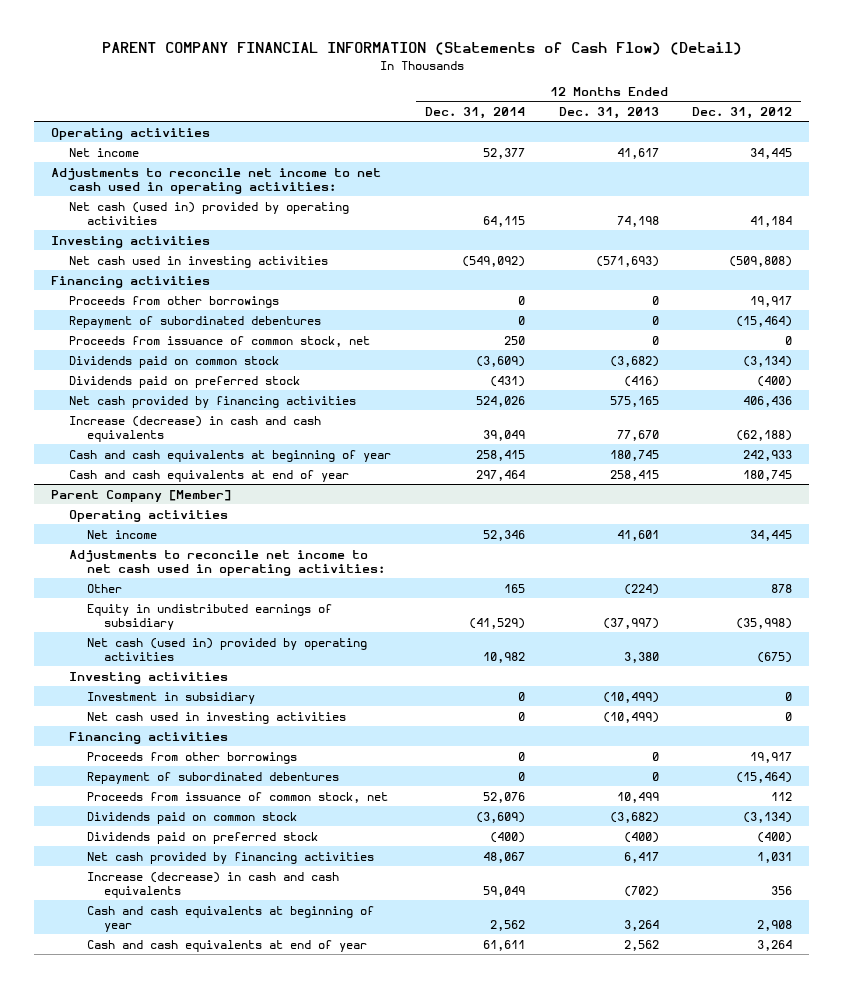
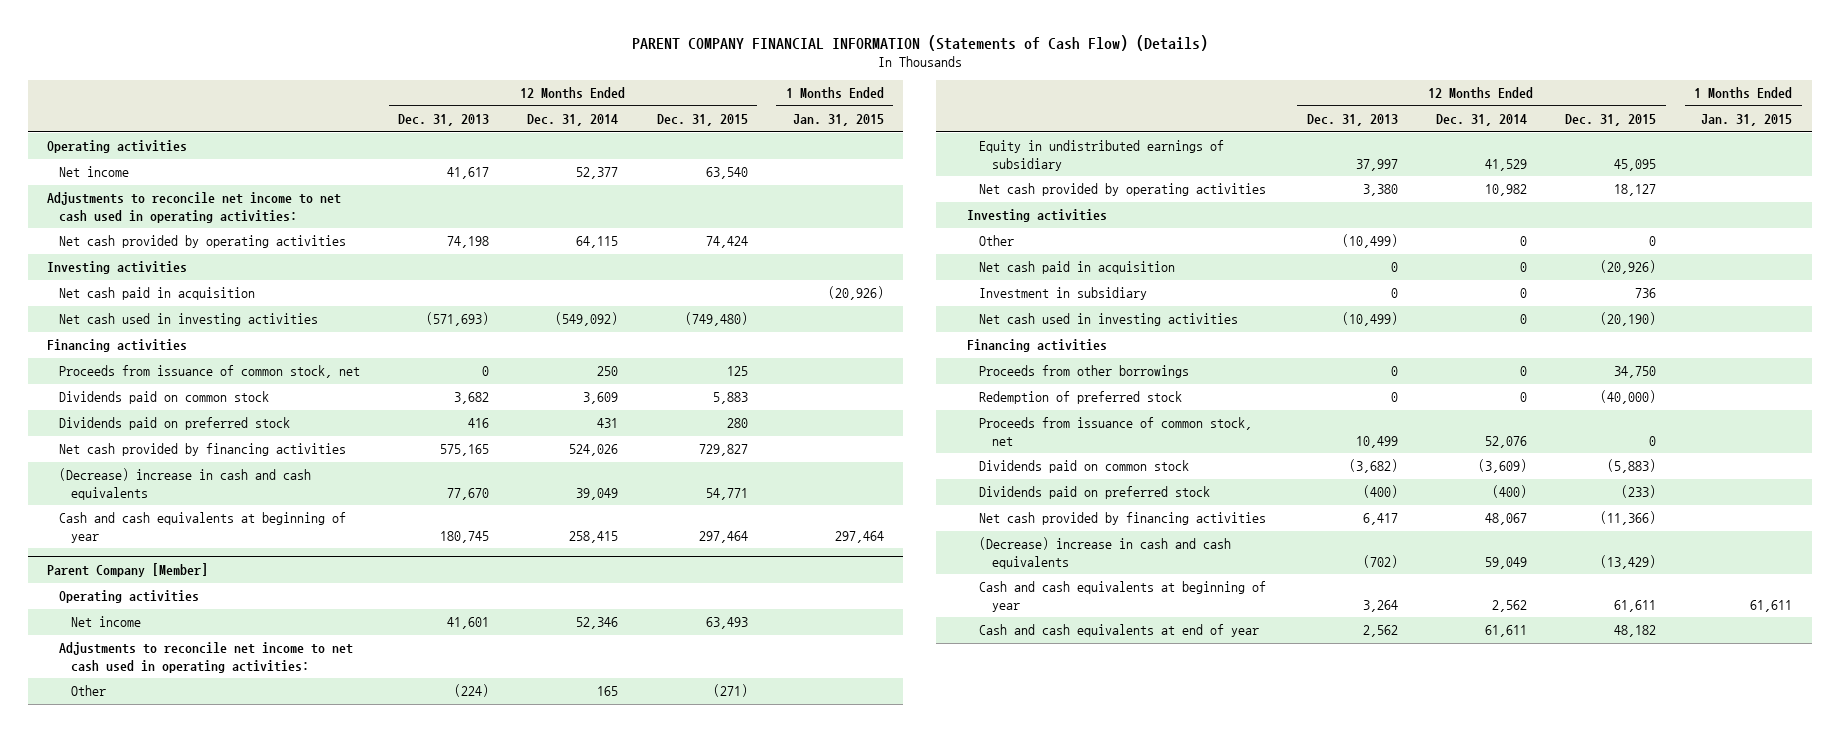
- PARENT COMPANY FINANCIAL INFORMATION (Statements of Cash Flow) (Detail)
+ PARENT COMPANY FINANCIAL INFORMATION (Statements of Cash Flow) (Details)
- | 12 Months Ended Dec. 31, 2014 | 12 Months Ended Dec. 31, 2013 | 12 Months Ended Dec. 31, 2012
+ | 12 Months Ended Dec. 31, 2013 | 12 Months Ended Dec. 31, 2014 | 12 Months Ended Dec. 31, 2015 | 1 Months Ended Jan. 31, 2015
- Net cash (used in) provided by operating activities | 64,115 | 74,198 | 41,184
+ Net cash provided by operating activities | 74,198 | 64,115 | 74,424 |
+ Net cash paid in acquisition | | | | (20,926)
- Proceeds from other borrowings | 0 | 0 | 19,917
- Repayment of subordinated debentures | 0 | 0 | (15,464)
- Dividends paid on common stock | (3,609) | (3,682) | (3,134)
- Dividends paid on preferred stock | (431) | (416) | (400)
+ Dividends paid on common stock | 3,682 | 3,609 | 5,883 |
+ Dividends paid on preferred stock | 416 | 431 | 280 |
- Increase (decrease) in cash and cash equivalents | 39,049 | 77,670 | (62,188)
+ (Decrease) increase in cash and cash equivalents | 77,670 | 39,049 | 54,771 |
- Cash and cash equivalents at end of year | 297,464 | 258,415 | 180,745
@ Parent Company [Member]
- Equity in undistributed earnings of subsidiary | (41,529) | (37,997) | (35,998)
- Net cash (used in) provided by operating activities | 10,982 | 3,380 | (675)
+ Equity in undistributed earnings of subsidiary | 37,997 | 41,529 | 45,095 |
+ Net cash provided by operating activities | 3,380 | 10,982 | 18,127 |
- Investment in subsidiary | 0 | (10,499) | 0
+ Other | (10,499) | 0 | 0 |
+ Net cash paid in acquisition | 0 | 0 | (20,926) |
+ Investment in subsidiary | 0 | 0 | 736 |
- Repayment of subordinated debentures | 0 | 0 | (15,464)
+ Redemption of preferred stock | 0 | 0 | (40,000) |
- Increase (decrease) in cash and cash equivalents | 59,049 | (702) | 356
+ (Decrease) increase in cash and cash equivalents | (702) | 59,049 | (13,429) |

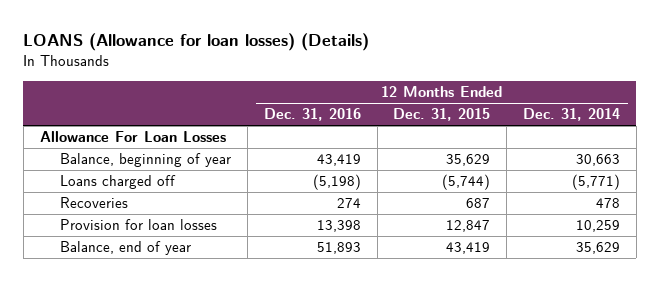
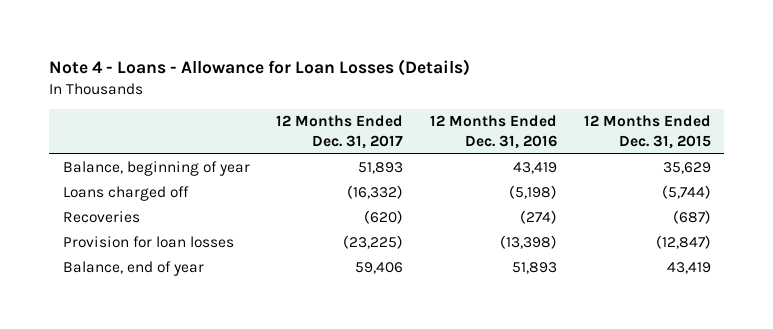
- LOANS (Allowance for loan losses) (Details)
+ Note 4 - Loans - Allowance for Loan Losses (Details)
- | 12 Months Ended Dec. 31, 2016 | 12 Months Ended Dec. 31, 2015 | 12 Months Ended Dec. 31, 2014
+ | 12 Months Ended Dec. 31, 2017 | 12 Months Ended Dec. 31, 2016 | 12 Months Ended Dec. 31, 2015
- Allowance For Loan Losses
- Recoveries | 274 | 687 | 478
- Provision for loan losses | 13,398 | 12,847 | 10,259
+ Recoveries | (620) | (274) | (687)
+ Provision for loan losses | (23,225) | (13,398) | (12,847)

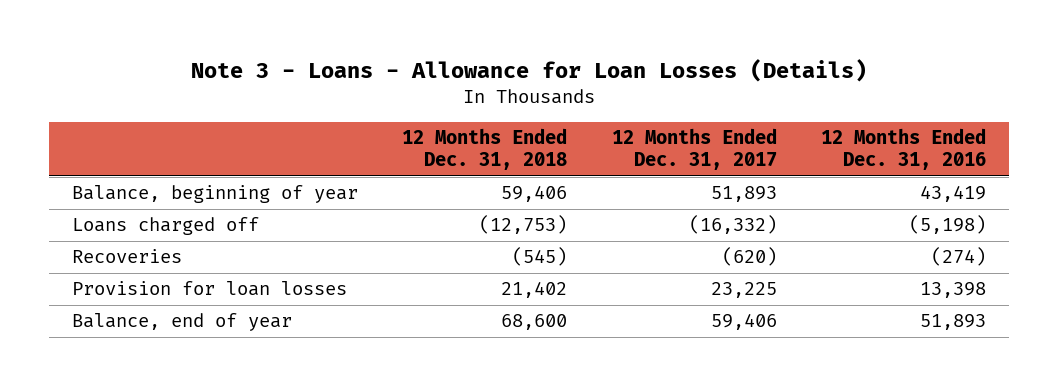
- Note 4 - Loans - Allowance for Loan Losses (Details)
+ Note 3 - Loans - Allowance for Loan Losses (Details)
- | 12 Months Ended Dec. 31, 2017 | 12 Months Ended Dec. 31, 2016 | 12 Months Ended Dec. 31, 2015
+ | 12 Months Ended Dec. 31, 2018 | 12 Months Ended Dec. 31, 2017 | 12 Months Ended Dec. 31, 2016
- Provision for loan losses | (23,225) | (13,398) | (12,847)
+ Provision for loan losses | 21,402 | 23,225 | 13,398

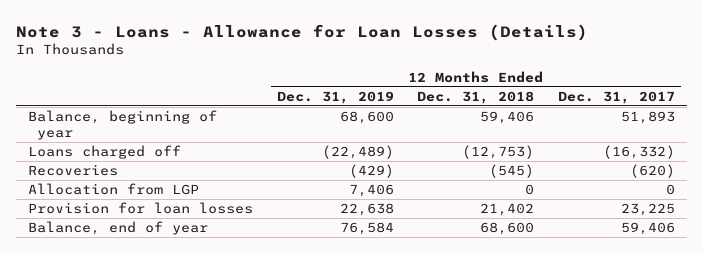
- | 12 Months Ended Dec. 31, 2018 | 12 Months Ended Dec. 31, 2017 | 12 Months Ended Dec. 31, 2016
+ | 12 Months Ended Dec. 31, 2019 | 12 Months Ended Dec. 31, 2018 | 12 Months Ended Dec. 31, 2017
+ Allocation from LGP | 7,406 | 0 | 0

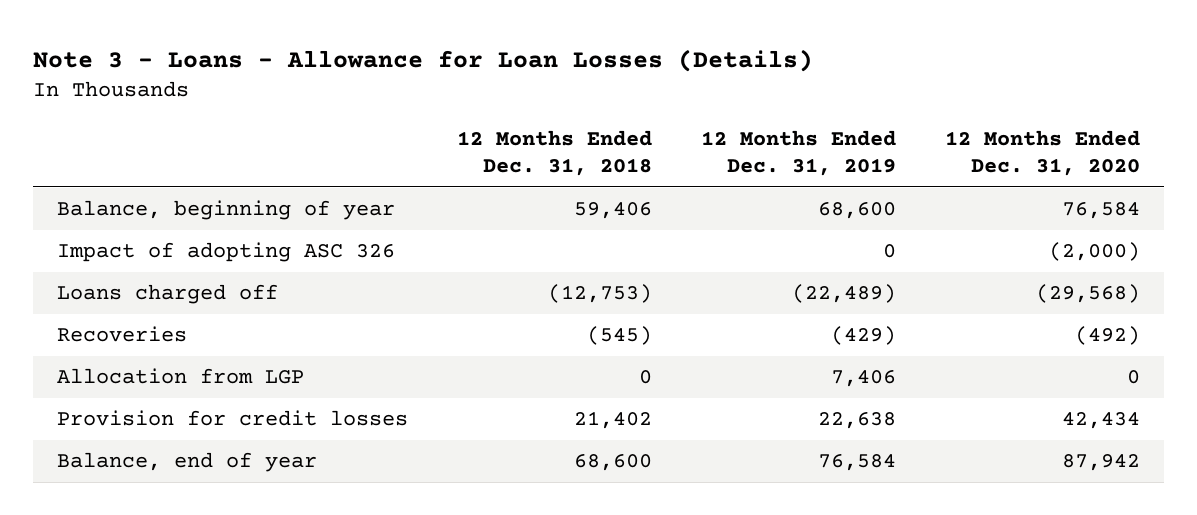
- | 12 Months Ended Dec. 31, 2019 | 12 Months Ended Dec. 31, 2018 | 12 Months Ended Dec. 31, 2017
+ | 12 Months Ended Dec. 31, 2018 | 12 Months Ended Dec. 31, 2019 | 12 Months Ended Dec. 31, 2020
+ Impact of adopting ASC 326 | | 0 | (2,000)
- Provision for loan losses | 22,638 | 21,402 | 23,225
+ Provision for credit losses | 21,402 | 22,638 | 42,434

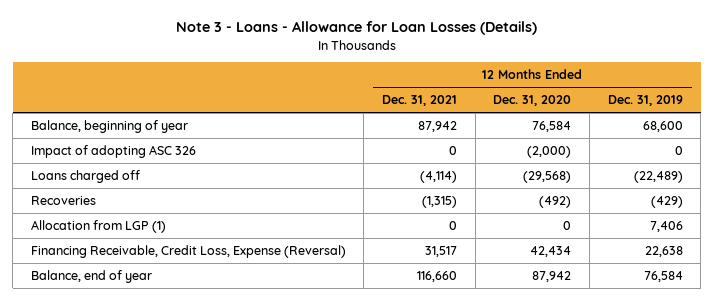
- | 12 Months Ended Dec. 31, 2018 | 12 Months Ended Dec. 31, 2019 | 12 Months Ended Dec. 31, 2020
+ | 12 Months Ended Dec. 31, 2021 | 12 Months Ended Dec. 31, 2020 | 12 Months Ended Dec. 31, 2019
- Allocation from LGP | 0 | 7,406 | 0
- Provision for credit losses | 21,402 | 22,638 | 42,434
+ Allocation from LGP (1) | 0 | 0 | 7,406
+ Financing Receivable, Credit Loss, Expense (Reversal) | 31,517 | 42,434 | 22,638

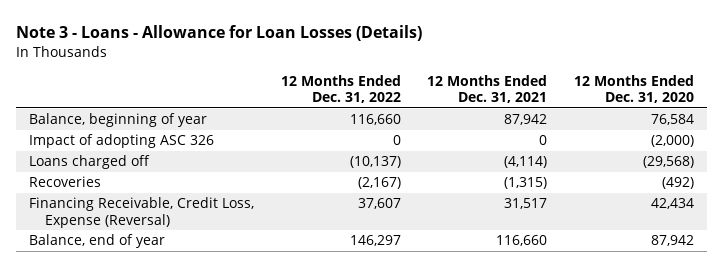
- | 12 Months Ended Dec. 31, 2021 | 12 Months Ended Dec. 31, 2020 | 12 Months Ended Dec. 31, 2019
+ | 12 Months Ended Dec. 31, 2022 | 12 Months Ended Dec. 31, 2021 | 12 Months Ended Dec. 31, 2020
- Allocation from LGP (1) | 0 | 0 | 7,406

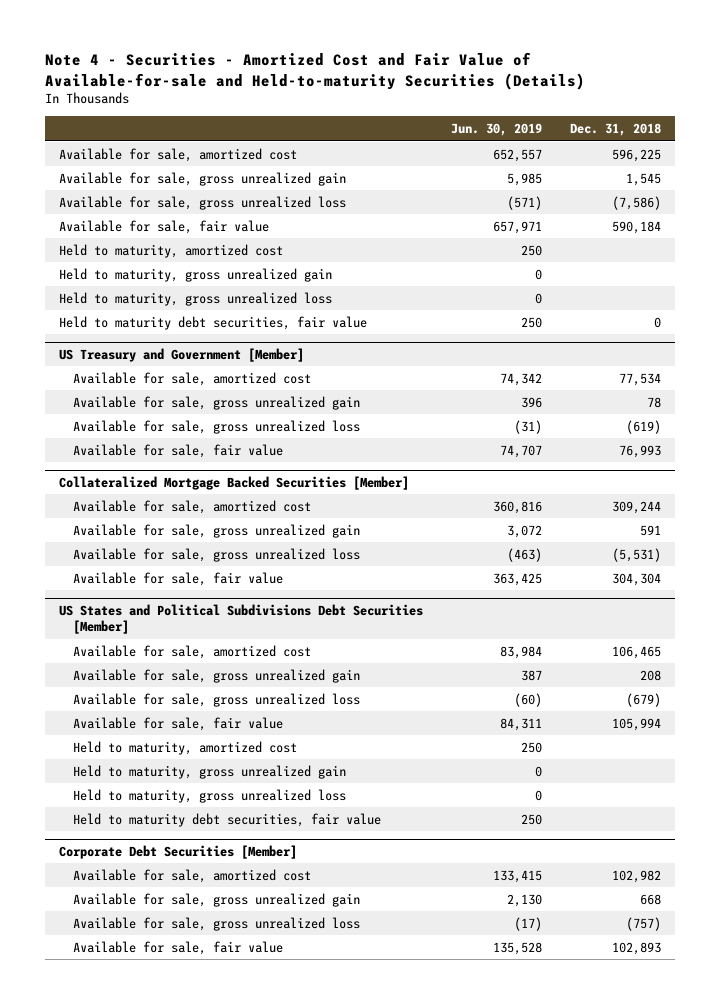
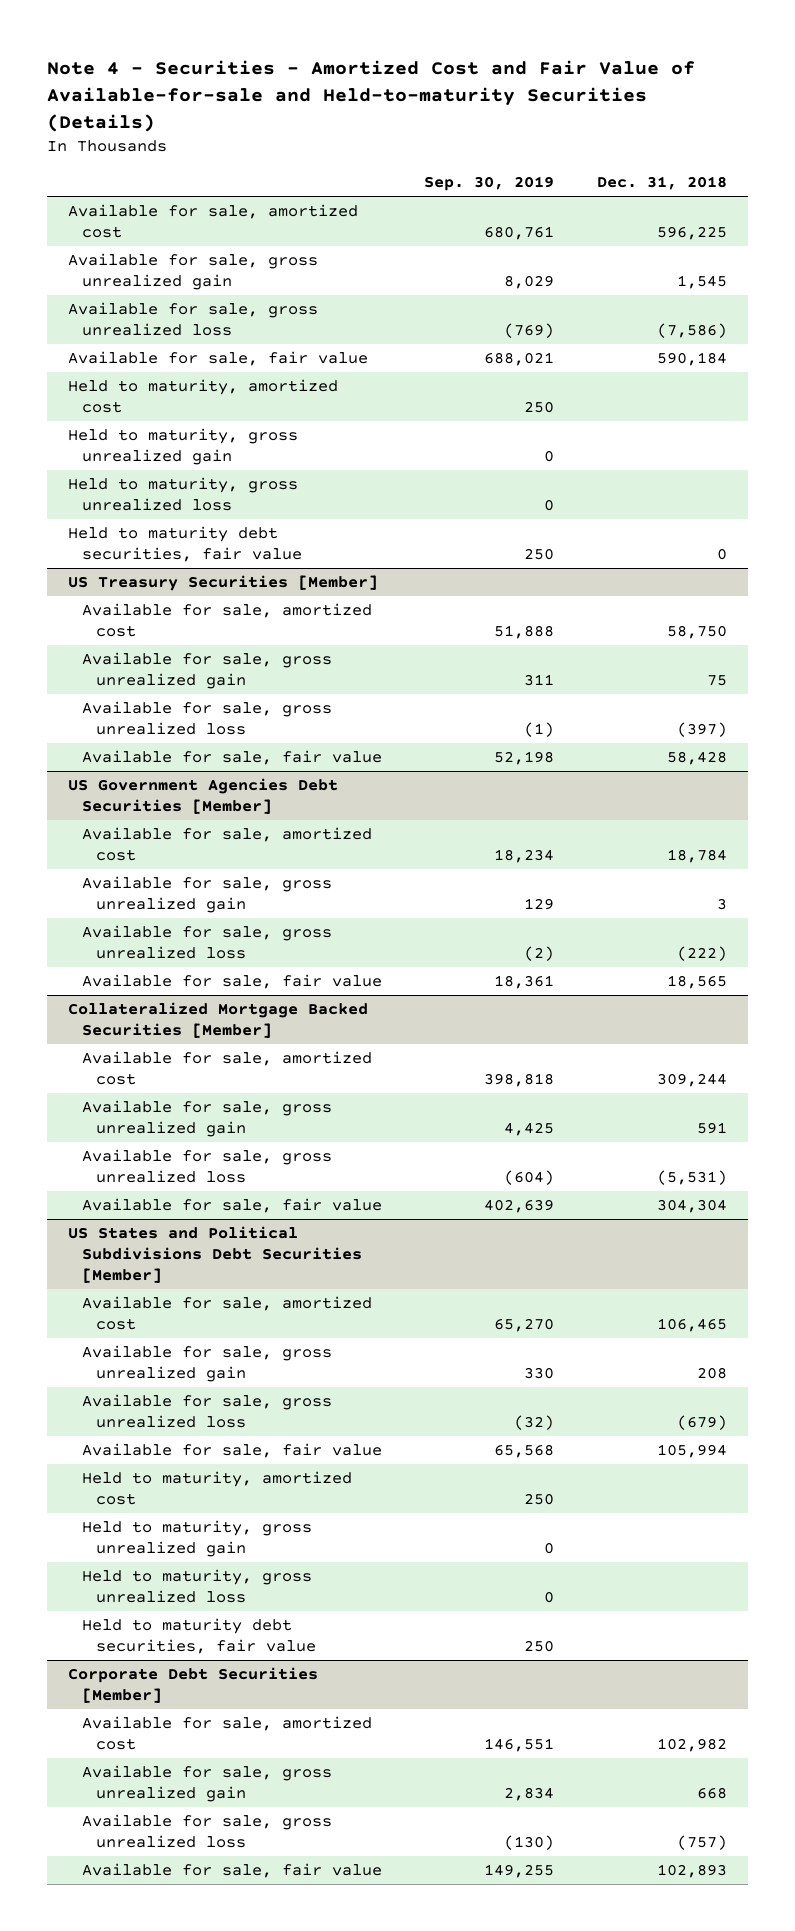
- | Jun. 30, 2019 | Dec. 31, 2018
+ | Sep. 30, 2019 | Dec. 31, 2018
- US Treasury and Government [Member]
- Available for sale, amortized cost | 74,342 | 77,534
- Available for sale, gross unrealized gain | 396 | 78
- Available for sale, gross unrealized loss | (31) | (619)
- Available for sale, fair value | 74,707 | 76,993
+ US Treasury Securities [Member]
+ Available for sale, amortized cost | 51,888 | 58,750
+ Available for sale, gross unrealized gain | 311 | 75
+ Available for sale, gross unrealized loss | (1) | (397)
+ Available for sale, fair value | 52,198 | 58,428
+ US Government Agencies Debt Securities [Member]
+ Available for sale, amortized cost | 18,234 | 18,784
+ Available for sale, gross unrealized gain | 129 | 3
+ Available for sale, gross unrealized loss | (2) | (222)
+ Available for sale, fair value | 18,361 | 18,565

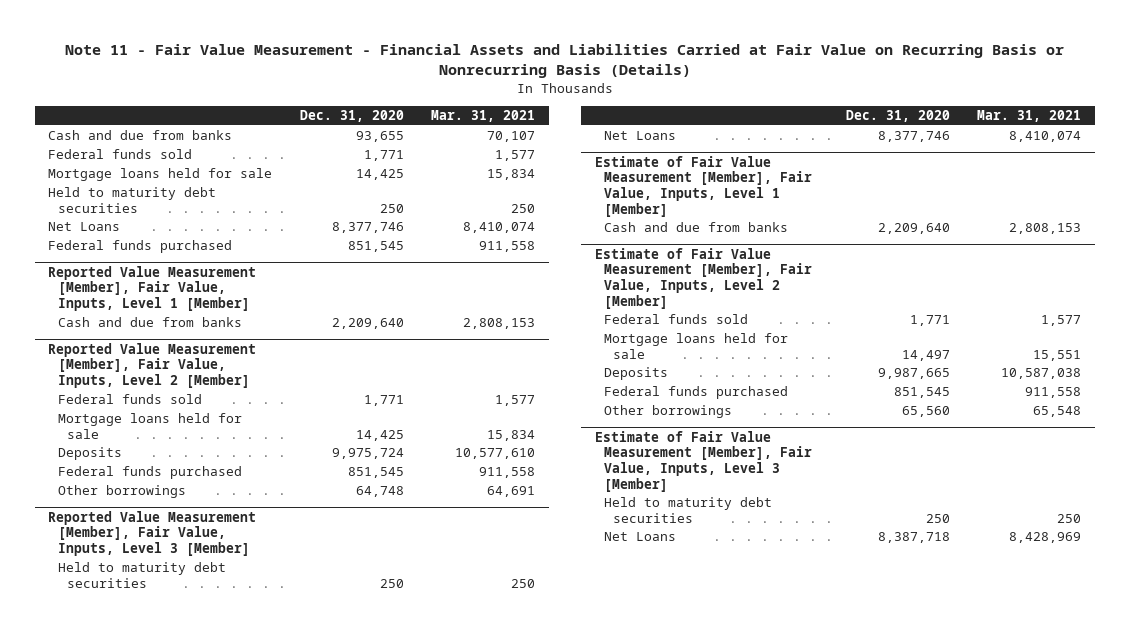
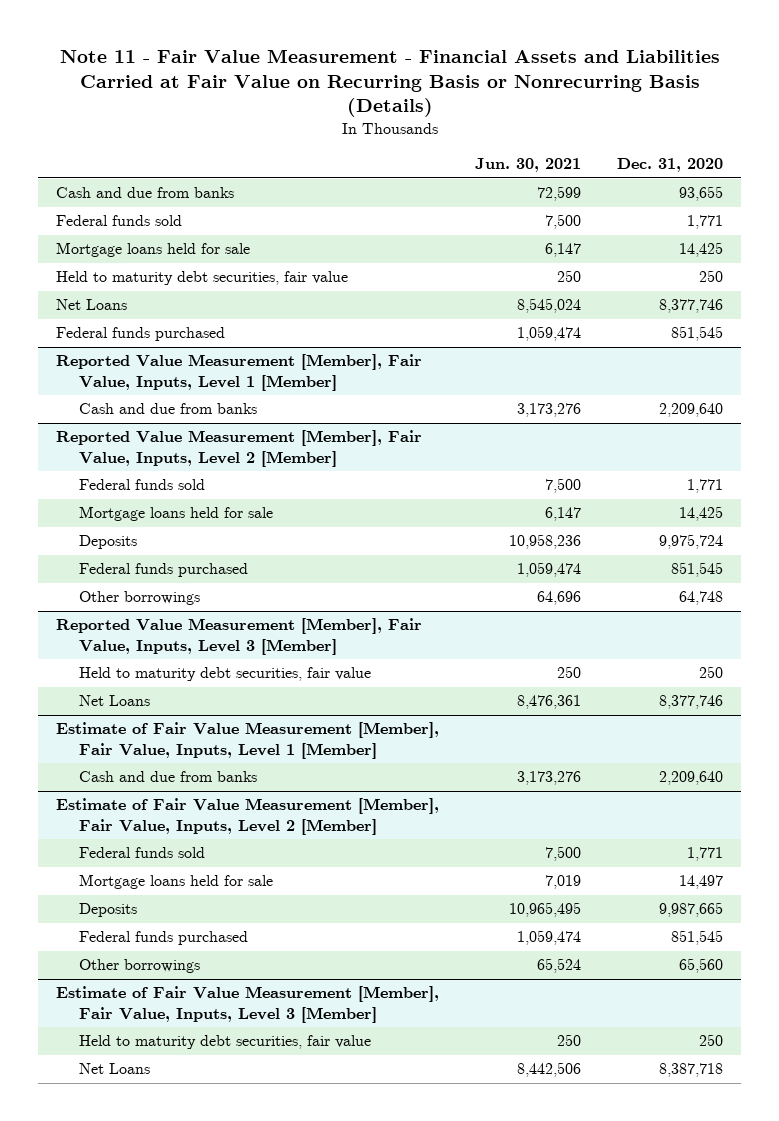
- | Dec. 31, 2020 | Mar. 31, 2021
+ | Jun. 30, 2021 | Dec. 31, 2020
- Held to maturity debt securities | 250 | 250
+ Held to maturity debt securities, fair value | 250 | 250
@ Reported Value Measurement [Member], Fair Value, Inputs, Level 3 [Member]
- Held to maturity debt securities | 250 | 250
+ Held to maturity debt securities, fair value | 250 | 250
@ Estimate of Fair Value Measurement [Member], Fair Value, Inputs, Level 3 [Member]
- Held to maturity debt securities | 250 | 250
+ Held to maturity debt securities, fair value | 250 | 250

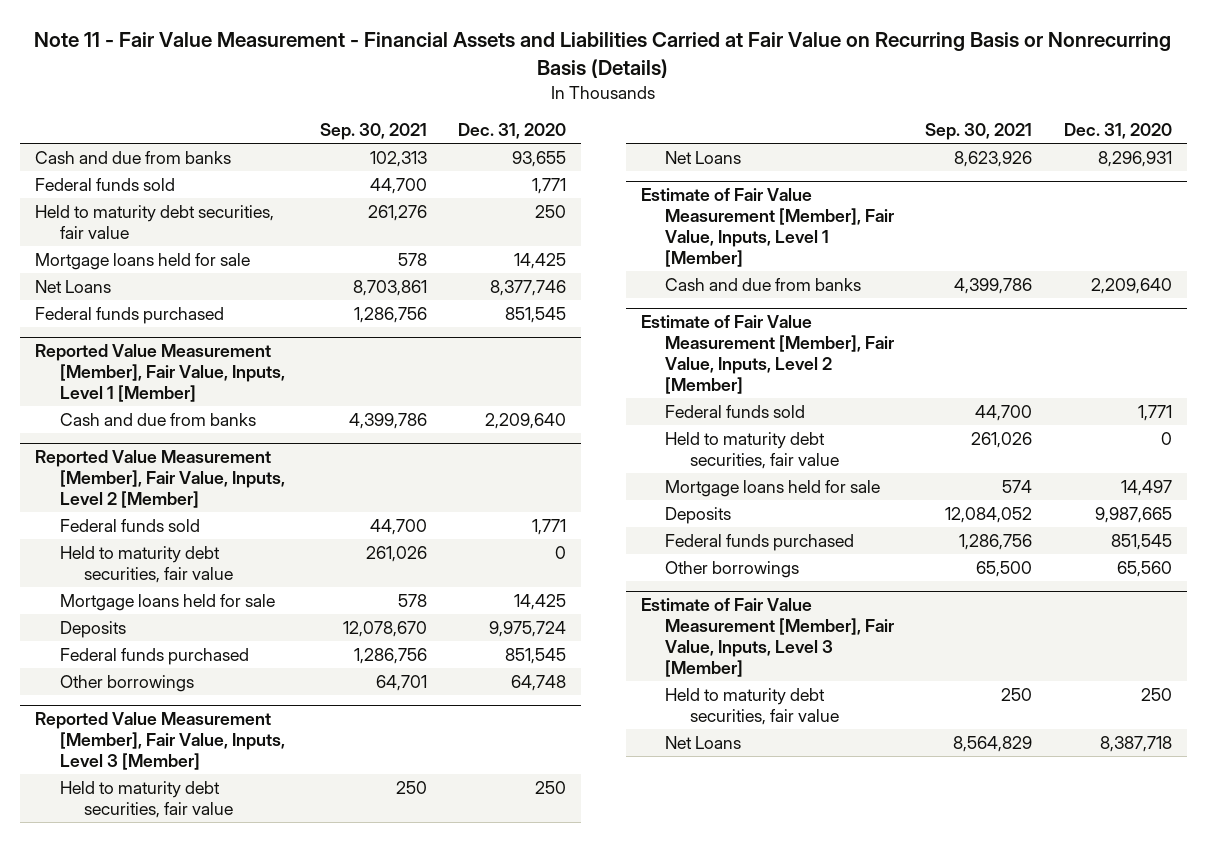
- | Jun. 30, 2021 | Dec. 31, 2020
+ | Sep. 30, 2021 | Dec. 31, 2020
moved down: Mortgage loans held for sale | 578 | 14,425
@ Reported Value Measurement [Member], Fair Value, Inputs, Level 2 [Member]
+ Held to maturity debt securities, fair value | 261,026 | 0
@ Reported Value Measurement [Member], Fair Value, Inputs, Level 3 [Member]
- Net Loans | 8,476,361 | 8,377,746
+ Net Loans | 8,623,926 | 8,296,931
@ Estimate of Fair Value Measurement [Member], Fair Value, Inputs, Level 2 [Member]
+ Held to maturity debt securities, fair value | 261,026 | 0

